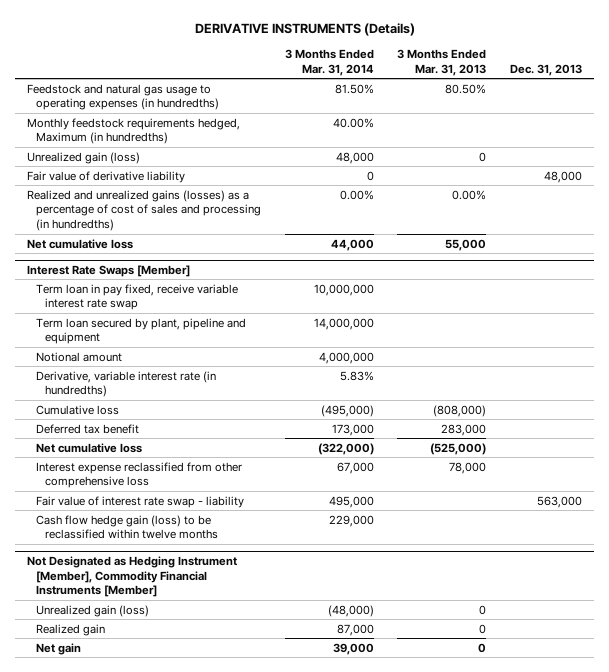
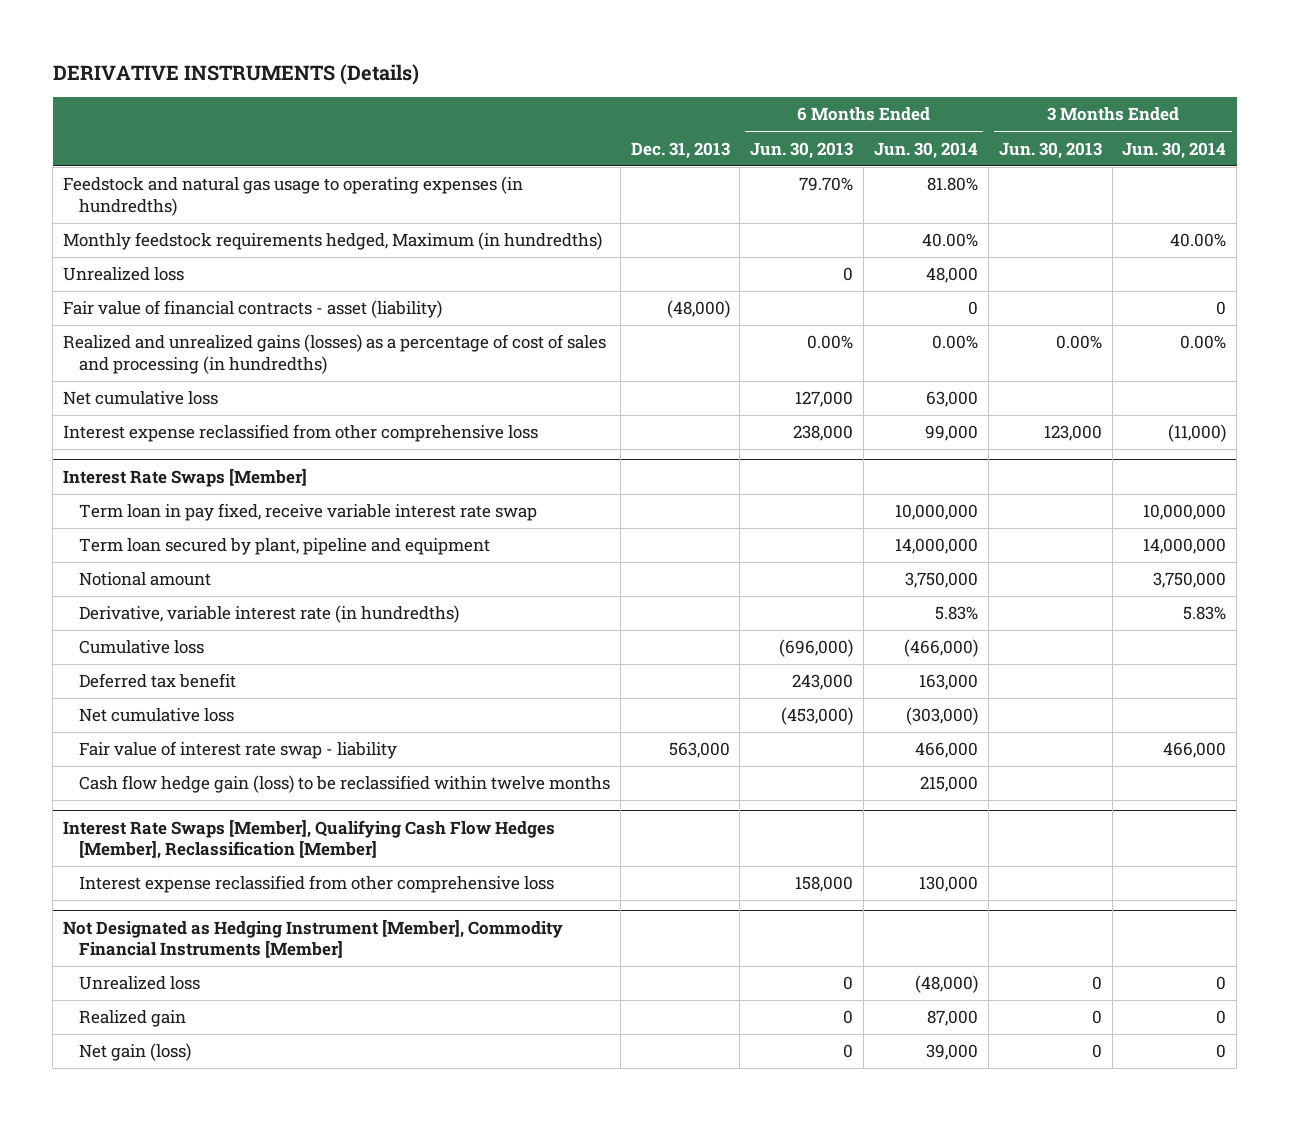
- | 3 Months Ended Mar. 31, 2014 | 3 Months Ended Mar. 31, 2013 | Dec. 31, 2013
+ | Dec. 31, 2013 | 6 Months Ended Jun. 30, 2013 | 6 Months Ended Jun. 30, 2014 | 3 Months Ended Jun. 30, 2013 | 3 Months Ended Jun. 30, 2014
- Unrealized gain (loss) | 48,000 | 0 |
- Fair value of derivative liability | 0 | | 48,000
+ Unrealized loss | | 0 | 48,000 | |
+ Fair value of financial contracts - asset (liability) | (48,000) | | 0 | | 0
+ Interest expense reclassified from other comprehensive loss | | 238,000 | 99,000 | 123,000 | (11,000)
@ Interest Rate Swaps [Member]
- Interest expense reclassified from other comprehensive loss | 67,000 | 78,000 |
+ Interest Rate Swaps [Member], Qualifying Cash Flow Hedges [Member], Reclassification [Member]
+ Interest expense reclassified from other comprehensive loss | | 158,000 | 130,000 | |
@ Not Designated as Hedging Instrument [Member], Commodity Financial Instruments [Member]
- Unrealized gain (loss) | (48,000) | 0 |
+ Unrealized loss | | 0 | (48,000) | 0 | 0
- Net gain | 39,000 | 0 |
+ Net gain (loss) | | 0 | 39,000 | 0 | 0

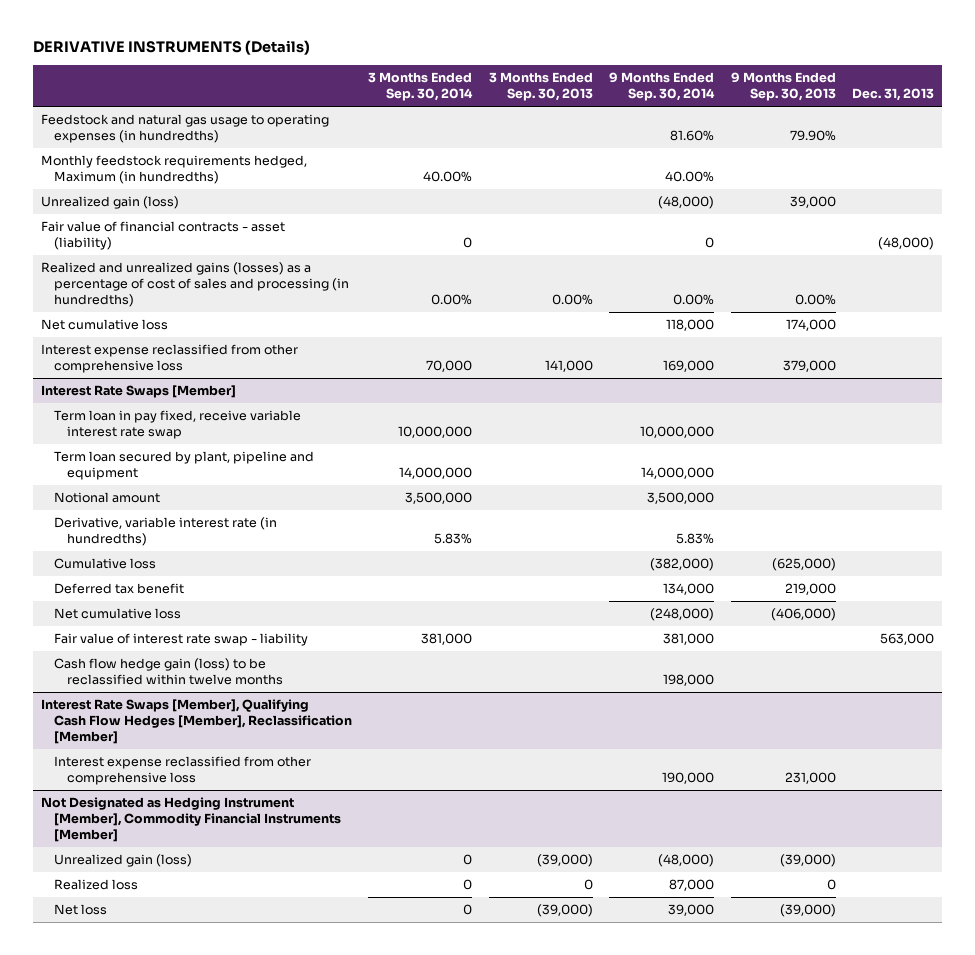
- | Dec. 31, 2013 | 6 Months Ended Jun. 30, 2013 | 6 Months Ended Jun. 30, 2014 | 3 Months Ended Jun. 30, 2013 | 3 Months Ended Jun. 30, 2014
+ | 3 Months Ended Sep. 30, 2014 | 3 Months Ended Sep. 30, 2013 | 9 Months Ended Sep. 30, 2014 | 9 Months Ended Sep. 30, 2013 | Dec. 31, 2013
- Unrealized loss | | 0 | 48,000 | |
+ Unrealized gain (loss) | | | (48,000) | 39,000 |
@ Not Designated as Hedging Instrument [Member], Commodity Financial Instruments [Member]
- Unrealized loss | | 0 | (48,000) | 0 | 0
- Realized gain | | 0 | 87,000 | 0 | 0
- Net gain (loss) | | 0 | 39,000 | 0 | 0
+ Unrealized gain (loss) | 0 | (39,000) | (48,000) | (39,000) |
+ Realized loss | 0 | 0 | 87,000 | 0 |
+ Net loss | 0 | (39,000) | 39,000 | (39,000) |

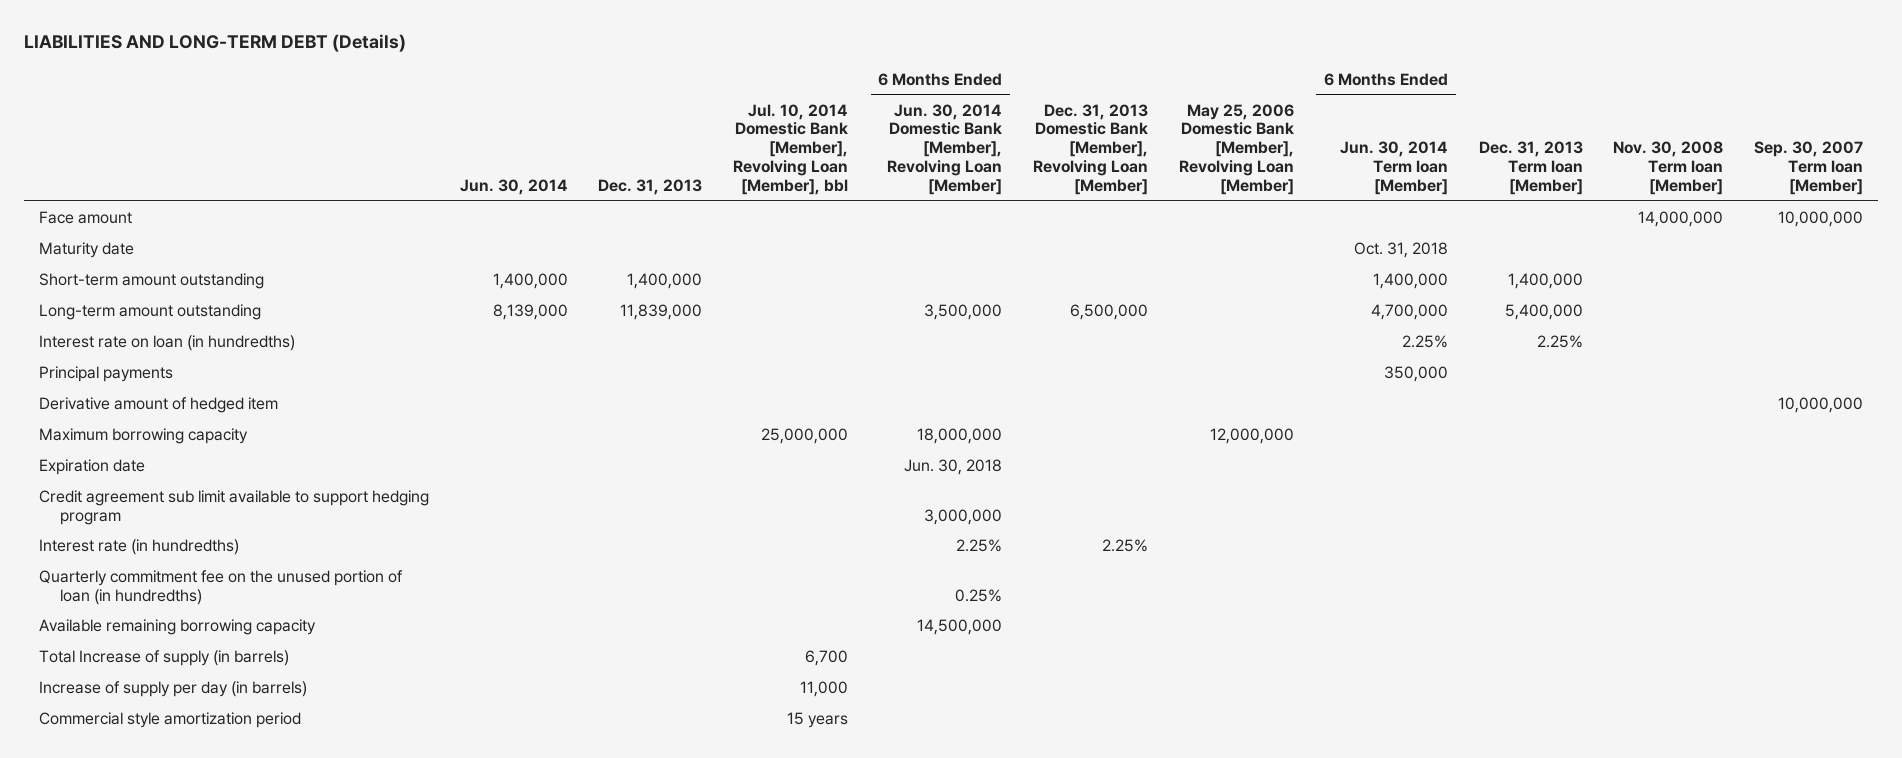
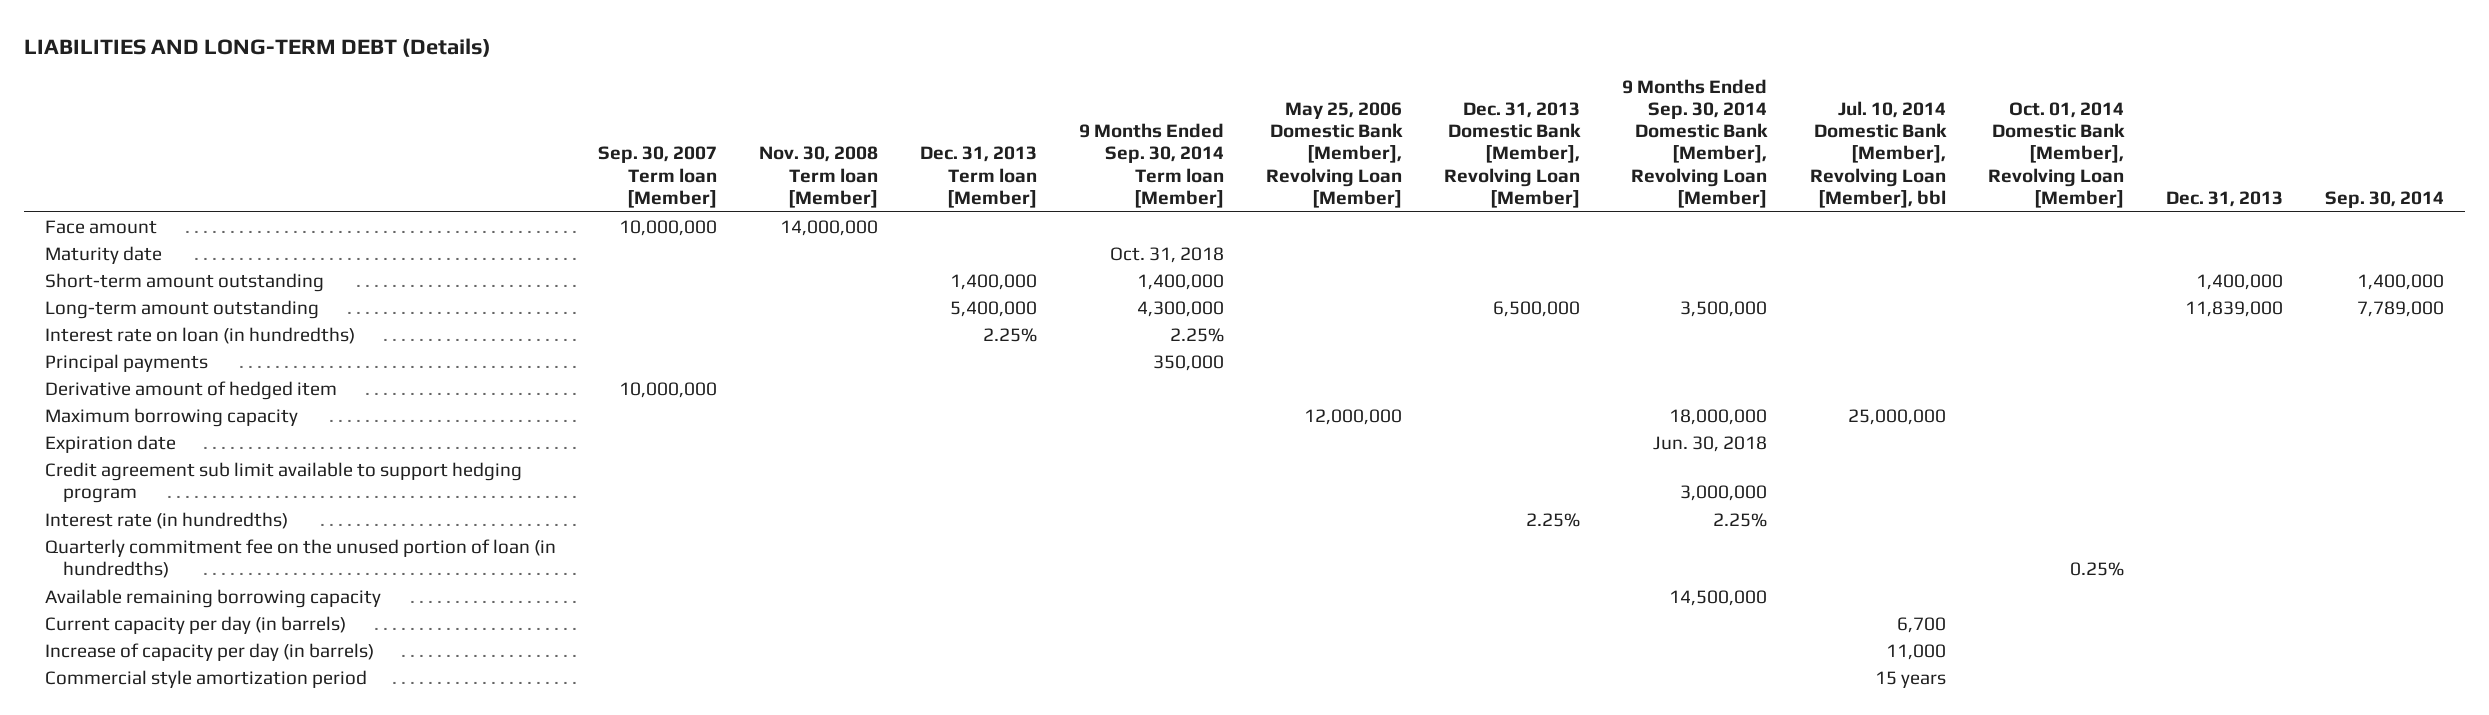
- | Jun. 30, 2014 | Dec. 31, 2013 | Jul. 10, 2014 Domestic Bank [Member], Revolving Loan [Member], bbl | 6 Months Ended Jun. 30, 2014 Domestic Bank [Member], Revolving Loan [Member] | Dec. 31, 2013 Domestic Bank [Member], Revolving Loan [Member] | May 25, 2006 Domestic Bank [Member], Revolving Loan [Member] | 6 Months Ended Jun. 30, 2014 Term loan [Member] | Dec. 31, 2013 Term loan [Member] | Nov. 30, 2008 Term loan [Member] | Sep. 30, 2007 Term loan [Member]
+ | Sep. 30, 2007 Term loan [Member] | Nov. 30, 2008 Term loan [Member] | Dec. 31, 2013 Term loan [Member] | 9 Months Ended Sep. 30, 2014 Term loan [Member] | May 25, 2006 Domestic Bank [Member], Revolving Loan [Member] | Dec. 31, 2013 Domestic Bank [Member], Revolving Loan [Member] | 9 Months Ended Sep. 30, 2014 Domestic Bank [Member], Revolving Loan [Member] | Jul. 10, 2014 Domestic Bank [Member], Revolving Loan [Member], bbl | Oct. 01, 2014 Domestic Bank [Member], Revolving Loan [Member] | Dec. 31, 2013 | Sep. 30, 2014
- Total Increase of supply (in barrels) | | | 6,700 | | | | | | |
- Increase of supply per day (in barrels) | | | 11,000 | | | | | | |
+ Current capacity per day (in barrels) | | | | | | | | 6,700 | | |
+ Increase of capacity per day (in barrels) | | | | | | | | 11,000 | | |

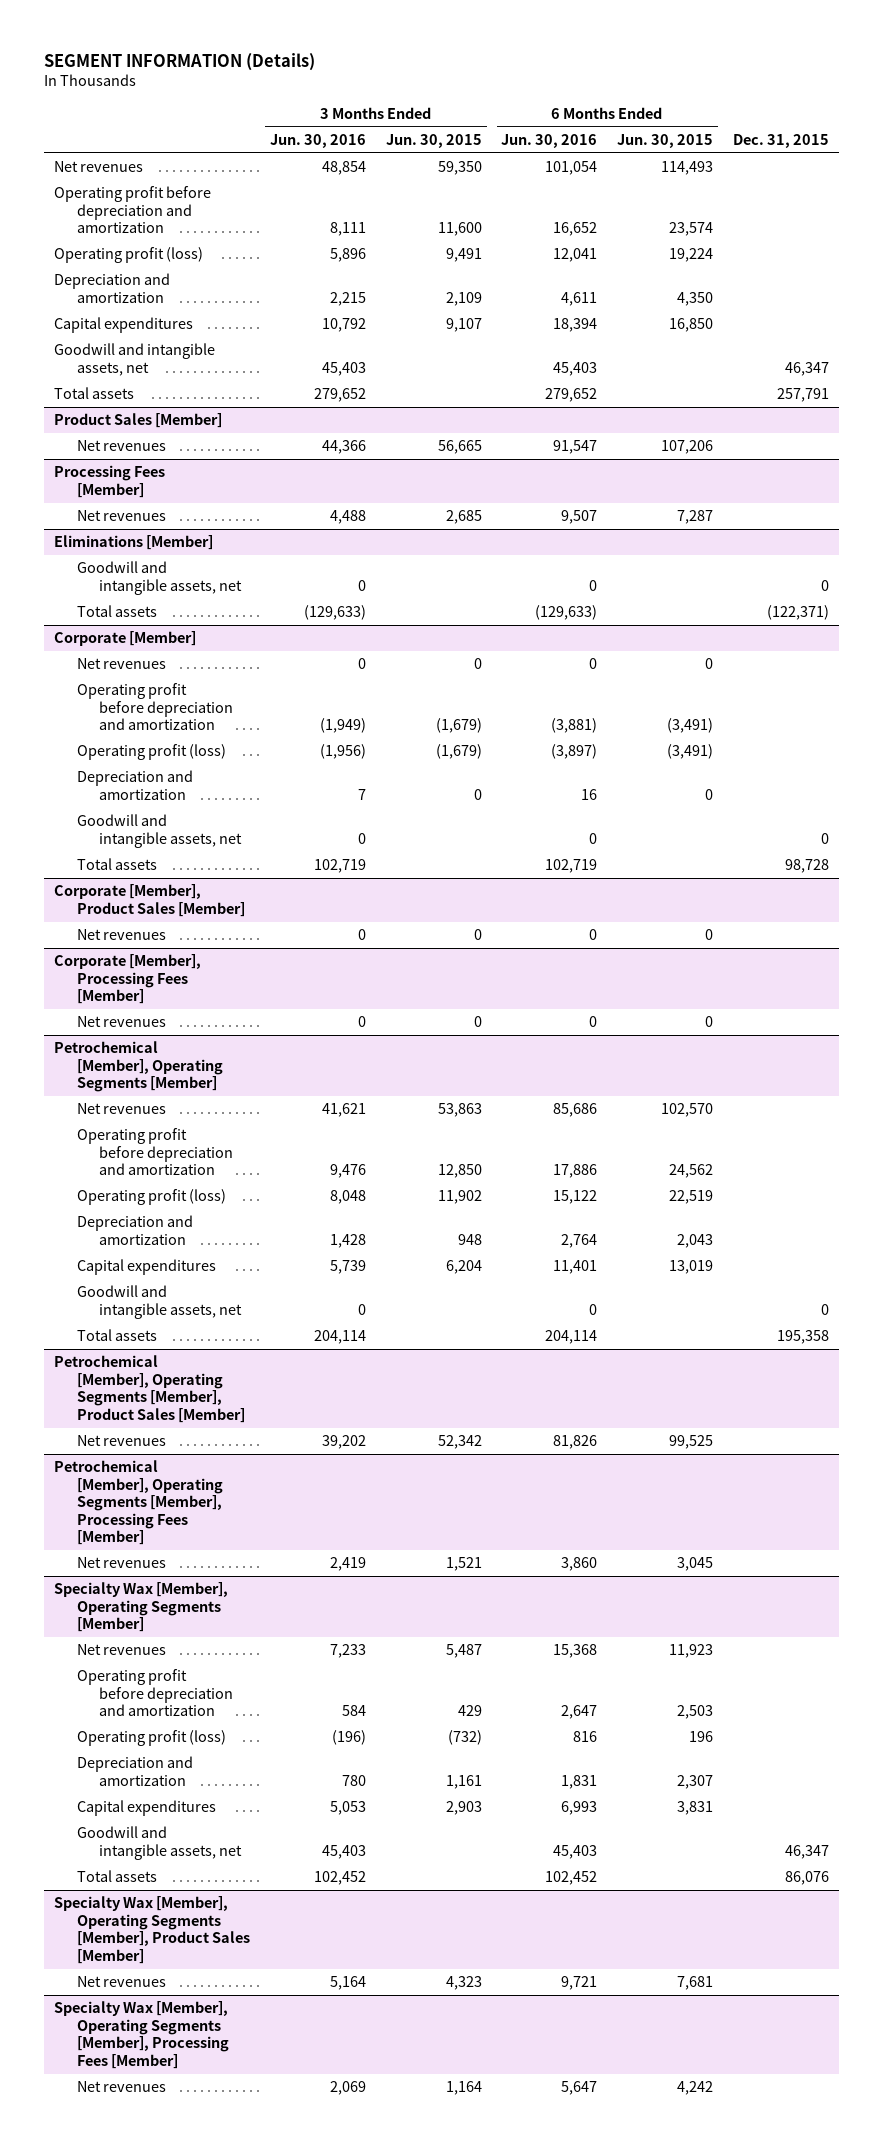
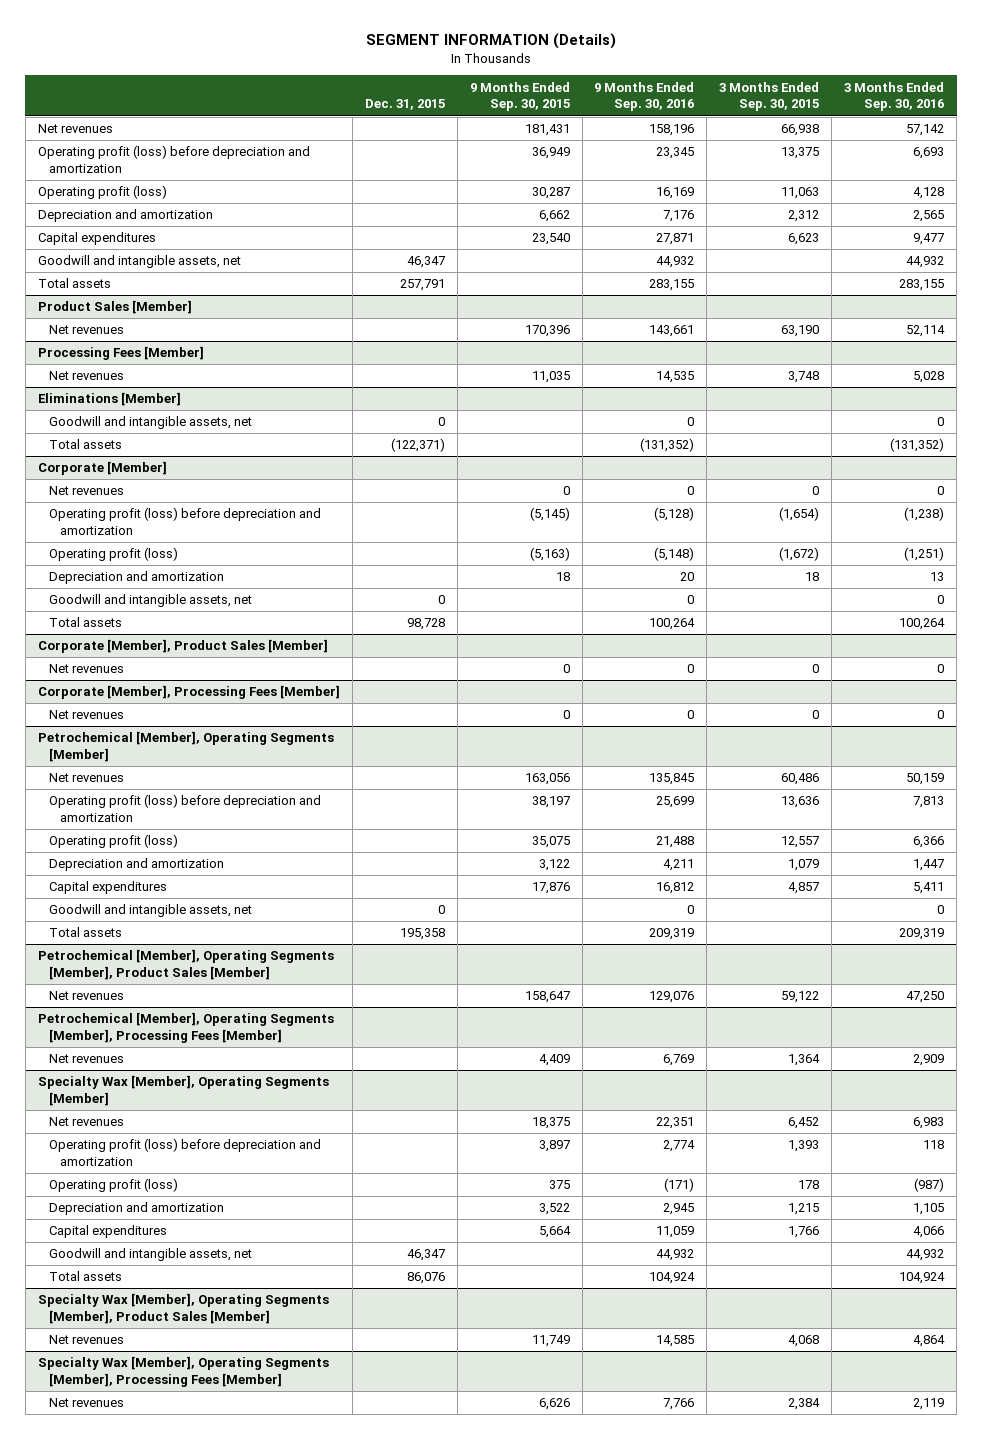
- | 3 Months Ended Jun. 30, 2016 | 3 Months Ended Jun. 30, 2015 | 6 Months Ended Jun. 30, 2016 | 6 Months Ended Jun. 30, 2015 | Dec. 31, 2015
+ | Dec. 31, 2015 | 9 Months Ended Sep. 30, 2015 | 9 Months Ended Sep. 30, 2016 | 3 Months Ended Sep. 30, 2015 | 3 Months Ended Sep. 30, 2016
- Operating profit before depreciation and amortization | 8,111 | 11,600 | 16,652 | 23,574 |
+ Operating profit (loss) before depreciation and amortization | | 36,949 | 23,345 | 13,375 | 6,693
@ Corporate [Member]
- Operating profit before depreciation and amortization | (1,949) | (1,679) | (3,881) | (3,491) |
+ Operating profit (loss) before depreciation and amortization | | (5,145) | (5,128) | (1,654) | (1,238)
@ Petrochemical [Member], Operating Segments [Member]
- Operating profit before depreciation and amortization | 9,476 | 12,850 | 17,886 | 24,562 |
+ Operating profit (loss) before depreciation and amortization | | 38,197 | 25,699 | 13,636 | 7,813
@ Specialty Wax [Member], Operating Segments [Member]
- Operating profit before depreciation and amortization | 584 | 429 | 2,647 | 2,503 |
+ Operating profit (loss) before depreciation and amortization | | 3,897 | 2,774 | 1,393 | 118

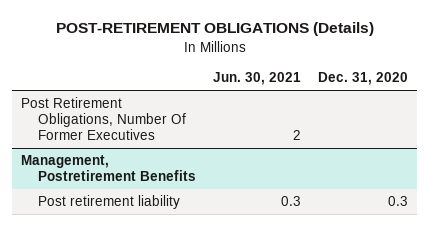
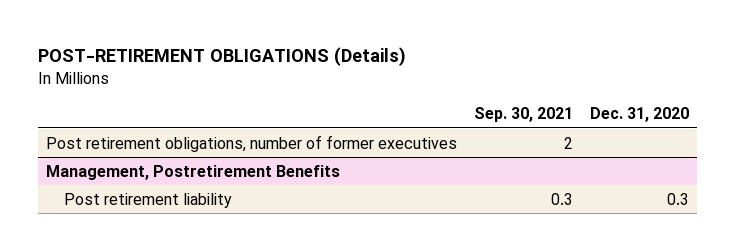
- | Jun. 30, 2021 | Dec. 31, 2020
+ | Sep. 30, 2021 | Dec. 31, 2020
- Post Retirement Obligations, Number Of Former Executives | 2 |
+ Post retirement obligations, number of former executives | 2 |

